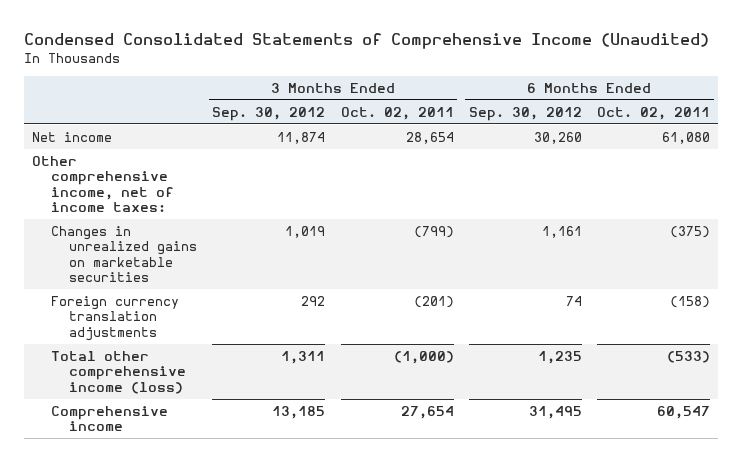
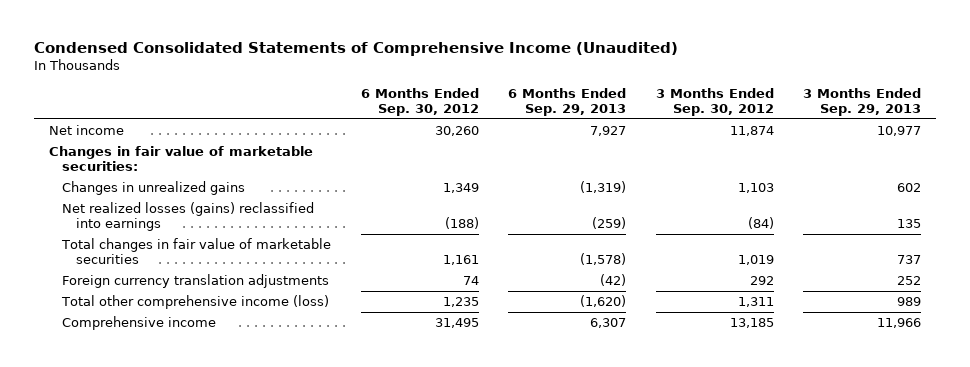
- | 3 Months Ended Sep. 30, 2012 | 3 Months Ended Oct. 02, 2011 | 6 Months Ended Sep. 30, 2012 | 6 Months Ended Oct. 02, 2011
+ | 6 Months Ended Sep. 30, 2012 | 6 Months Ended Sep. 29, 2013 | 3 Months Ended Sep. 30, 2012 | 3 Months Ended Sep. 29, 2013
- Other comprehensive income, net of income taxes:
- Changes in unrealized gains on marketable securities | 1,019 | (799) | 1,161 | (375)
+ Changes in fair value of marketable securities:
+ Changes in unrealized gains | 1,349 | (1,319) | 1,103 | 602
+ Net realized losses (gains) reclassified into earnings | (188) | (259) | (84) | 135
+ Total changes in fair value of marketable securities | 1,161 | (1,578) | 1,019 | 737

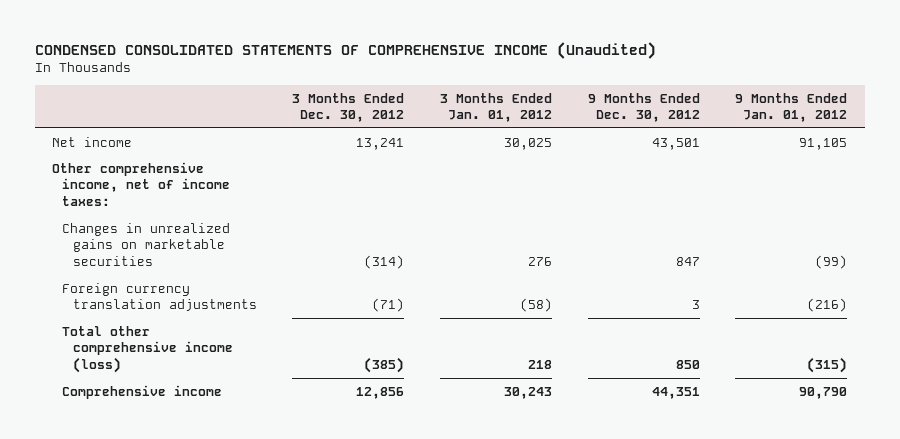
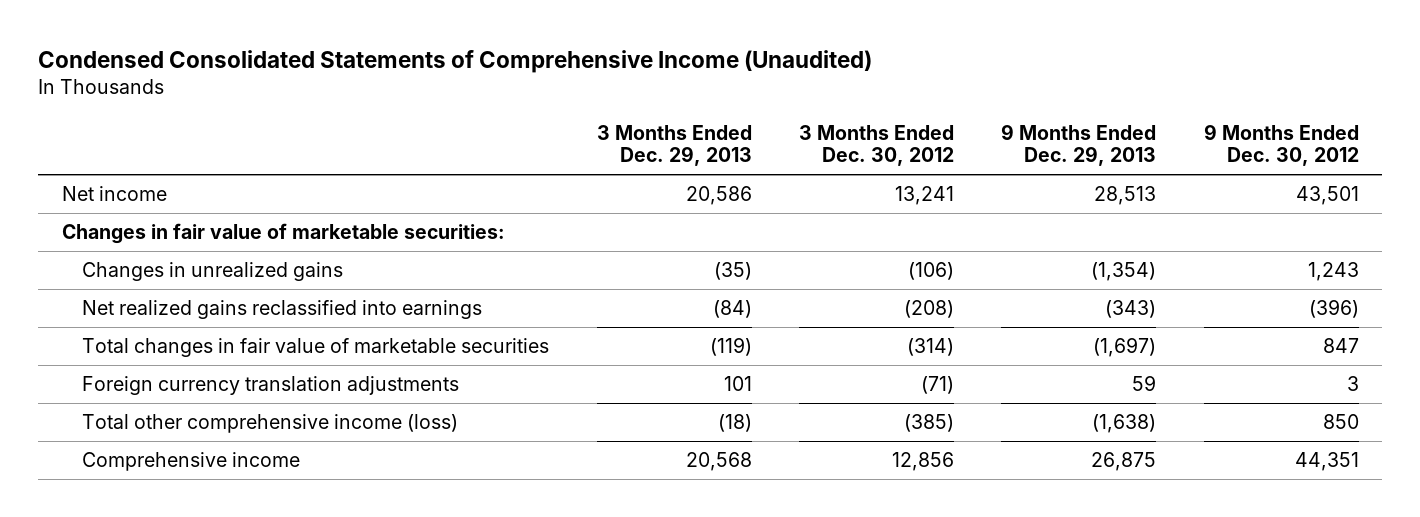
- CONDENSED CONSOLIDATED STATEMENTS OF COMPREHENSIVE INCOME (Unaudited)
+ Condensed Consolidated Statements of Comprehensive Income (Unaudited)
- | 3 Months Ended Dec. 30, 2012 | 3 Months Ended Jan. 01, 2012 | 9 Months Ended Dec. 30, 2012 | 9 Months Ended Jan. 01, 2012
+ | 3 Months Ended Dec. 29, 2013 | 3 Months Ended Dec. 30, 2012 | 9 Months Ended Dec. 29, 2013 | 9 Months Ended Dec. 30, 2012
- Other comprehensive income, net of income taxes:
- Changes in unrealized gains on marketable securities | (314) | 276 | 847 | (99)
+ Changes in fair value of marketable securities:
+ Changes in unrealized gains | (35) | (106) | (1,354) | 1,243
+ Net realized gains reclassified into earnings | (84) | (208) | (343) | (396)
+ Total changes in fair value of marketable securities | (119) | (314) | (1,697) | 847

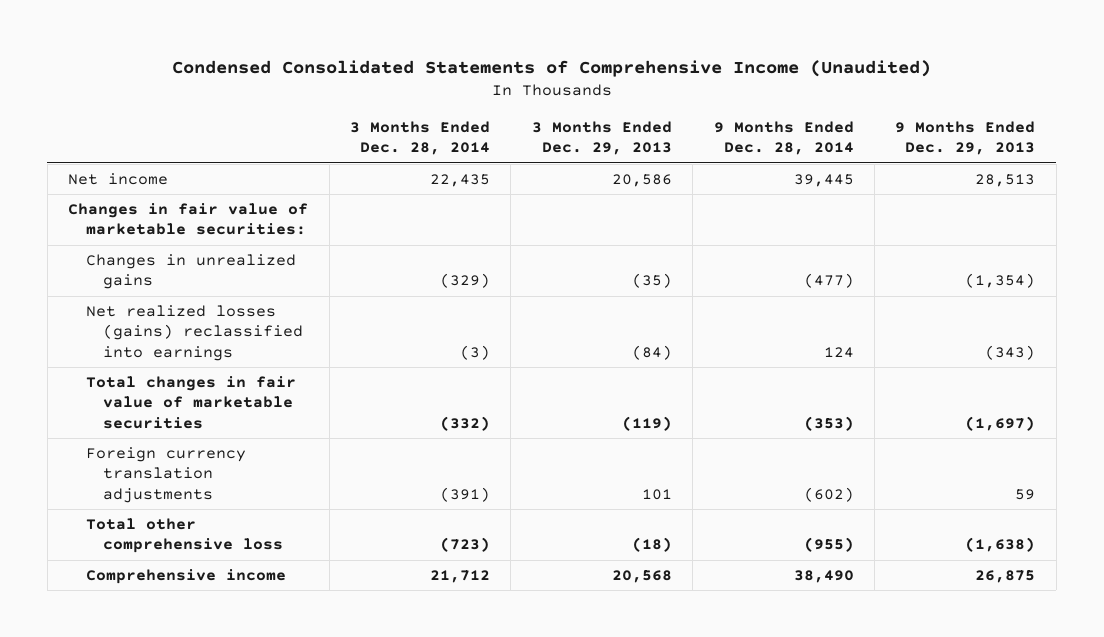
- | 3 Months Ended Dec. 29, 2013 | 3 Months Ended Dec. 30, 2012 | 9 Months Ended Dec. 29, 2013 | 9 Months Ended Dec. 30, 2012
+ | 3 Months Ended Dec. 28, 2014 | 3 Months Ended Dec. 29, 2013 | 9 Months Ended Dec. 28, 2014 | 9 Months Ended Dec. 29, 2013
- Net realized gains reclassified into earnings | (84) | (208) | (343) | (396)
+ Net realized losses (gains) reclassified into earnings | (3) | (84) | 124 | (343)
- Total other comprehensive income (loss) | (18) | (385) | (1,638) | 850
+ Total other comprehensive loss | (723) | (18) | (955) | (1,638)

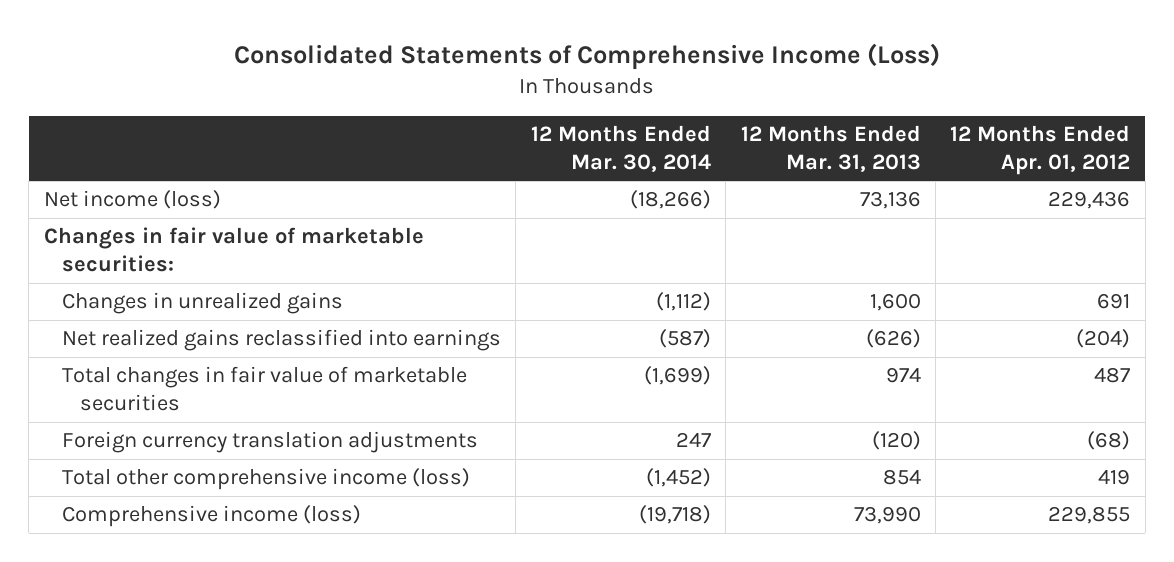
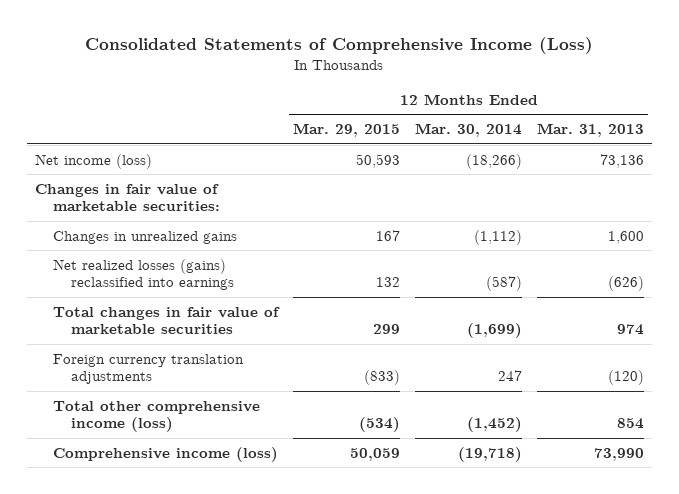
- | 12 Months Ended Mar. 30, 2014 | 12 Months Ended Mar. 31, 2013 | 12 Months Ended Apr. 01, 2012
+ | 12 Months Ended Mar. 29, 2015 | 12 Months Ended Mar. 30, 2014 | 12 Months Ended Mar. 31, 2013
- Net realized gains reclassified into earnings | (587) | (626) | (204)
+ Net realized losses (gains) reclassified into earnings | 132 | (587) | (626)

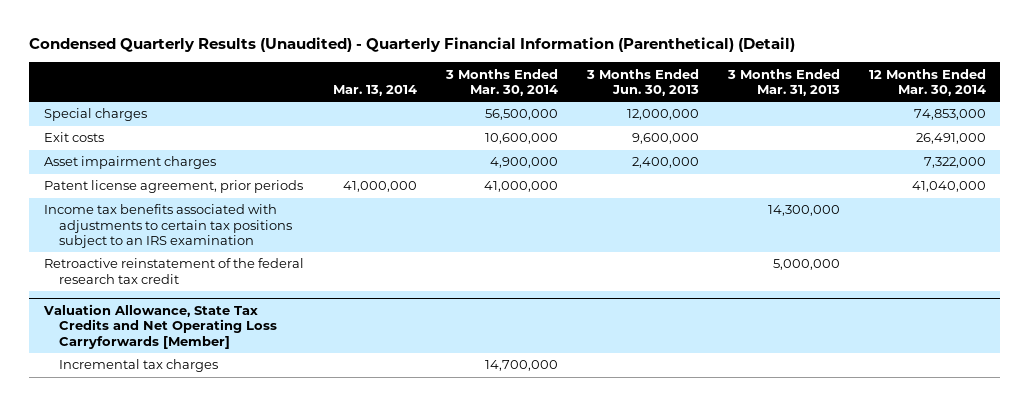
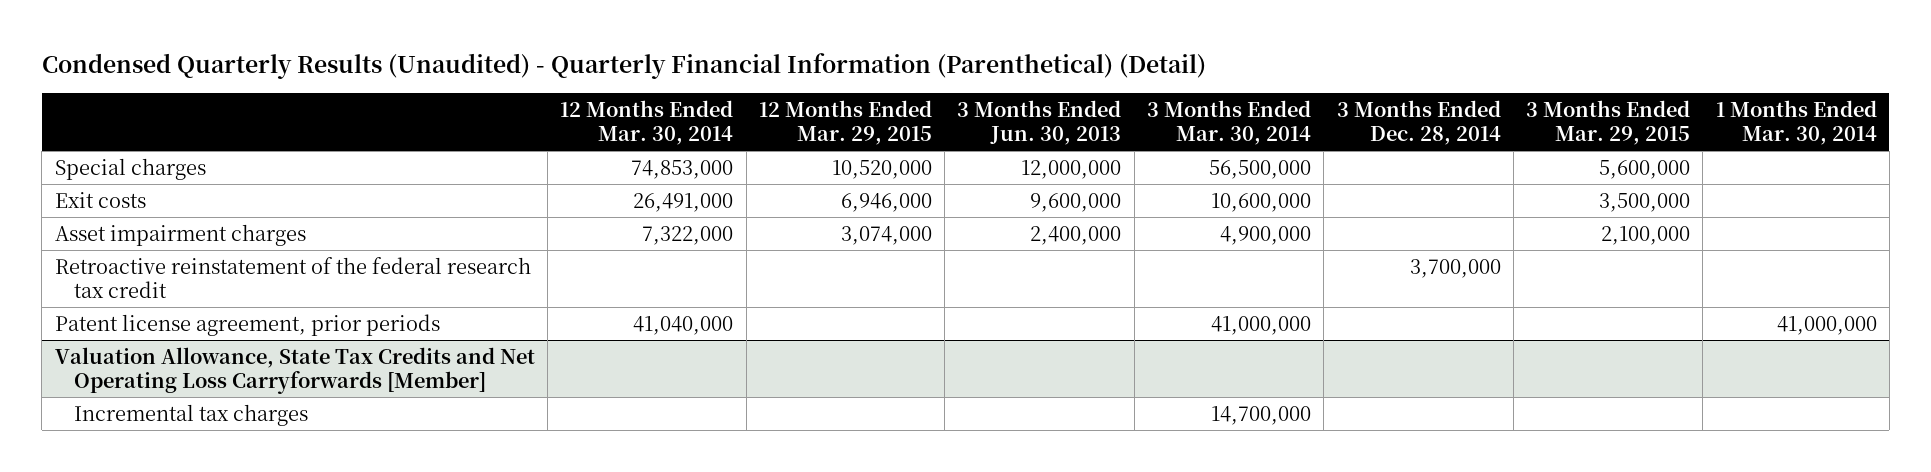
- | Mar. 13, 2014 | 3 Months Ended Mar. 30, 2014 | 3 Months Ended Jun. 30, 2013 | 3 Months Ended Mar. 31, 2013 | 12 Months Ended Mar. 30, 2014
+ | 12 Months Ended Mar. 30, 2014 | 12 Months Ended Mar. 29, 2015 | 3 Months Ended Jun. 30, 2013 | 3 Months Ended Mar. 30, 2014 | 3 Months Ended Dec. 28, 2014 | 3 Months Ended Mar. 29, 2015 | 1 Months Ended Mar. 30, 2014
- Income tax benefits associated with adjustments to certain tax positions subject to an IRS examination | | | | 14,300,000 |
moved down: Patent license agreement, prior periods | 41,040,000 | | | 41,000,000 | | | 41,000,000

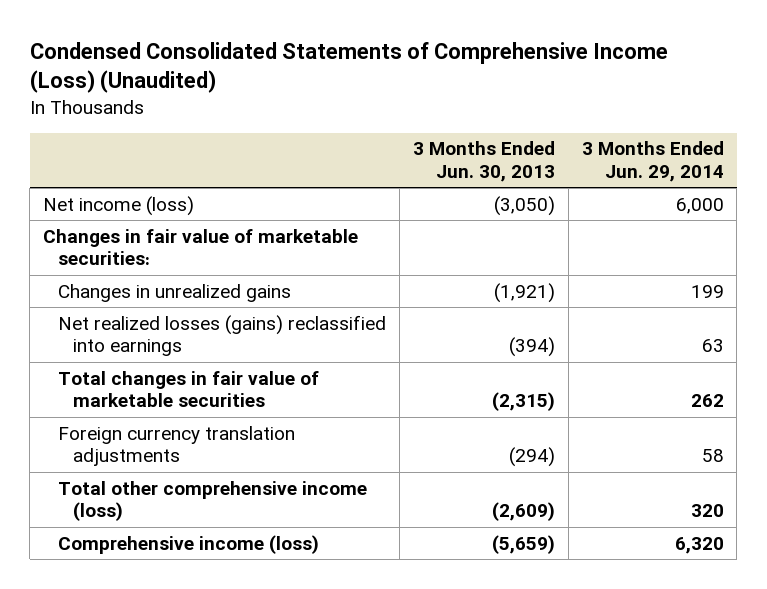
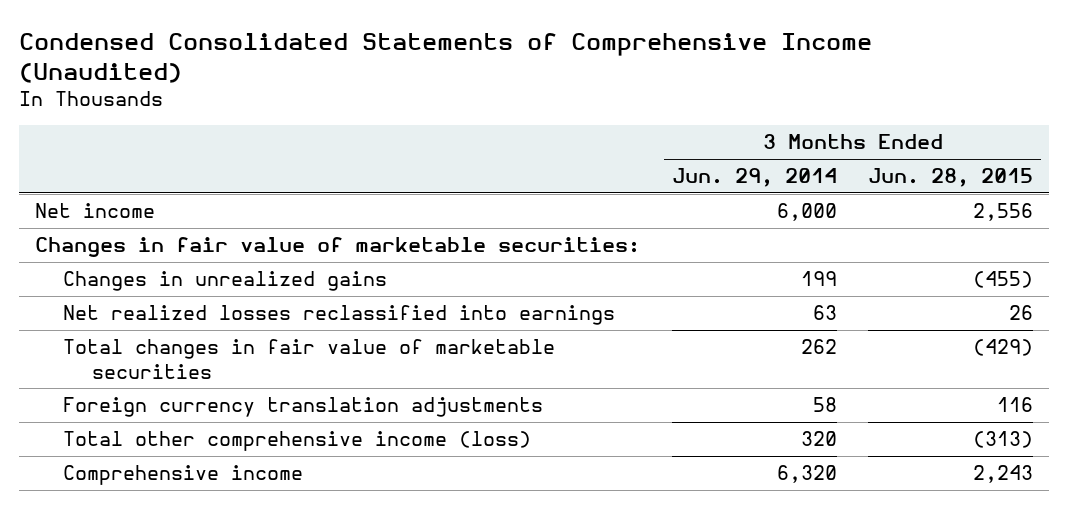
- Condensed Consolidated Statements of Comprehensive Income (Loss) (Unaudited)
+ Condensed Consolidated Statements of Comprehensive Income (Unaudited)
- | 3 Months Ended Jun. 30, 2013 | 3 Months Ended Jun. 29, 2014
+ | 3 Months Ended Jun. 29, 2014 | 3 Months Ended Jun. 28, 2015
- Net income (loss) | (3,050) | 6,000
+ Net income | 6,000 | 2,556
- Net realized losses (gains) reclassified into earnings | (394) | 63
+ Net realized losses reclassified into earnings | 63 | 26
- Comprehensive income (loss) | (5,659) | 6,320
+ Comprehensive income | 6,320 | 2,243

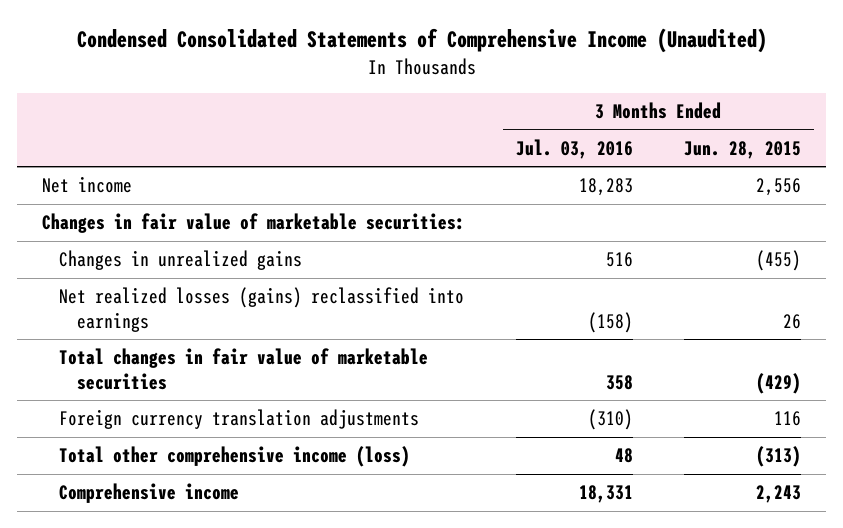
- | 3 Months Ended Jun. 29, 2014 | 3 Months Ended Jun. 28, 2015
+ | 3 Months Ended Jul. 03, 2016 | 3 Months Ended Jun. 28, 2015
- Net realized losses reclassified into earnings | 63 | 26
+ Net realized losses (gains) reclassified into earnings | (158) | 26

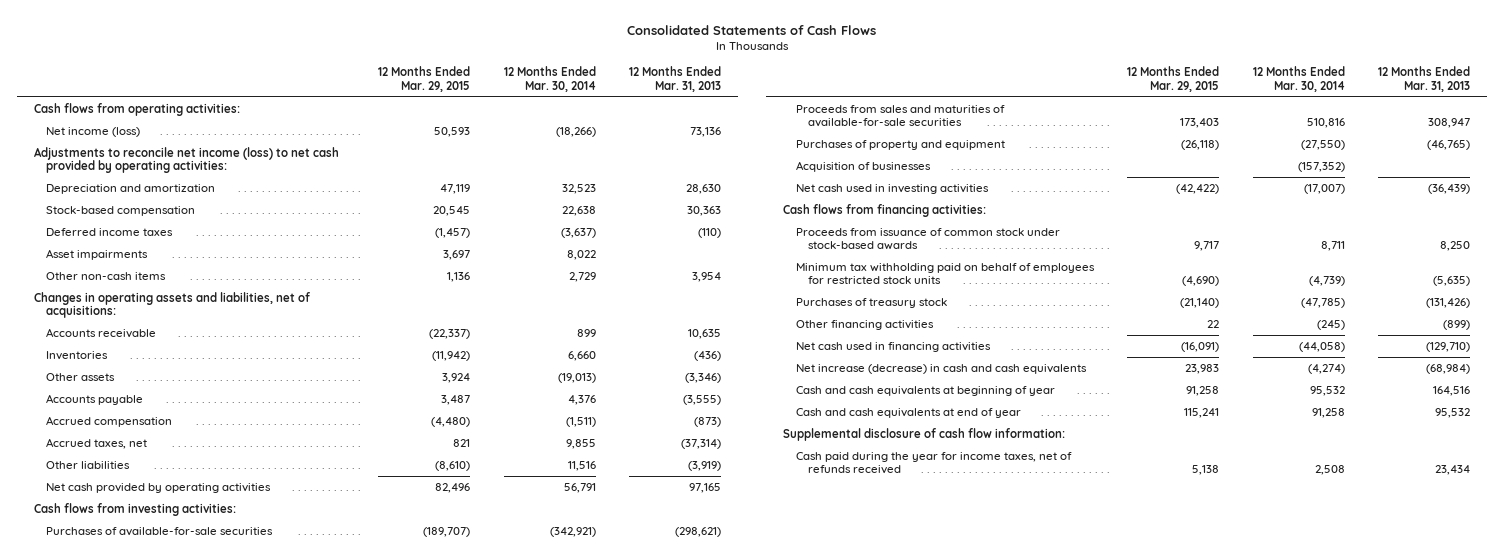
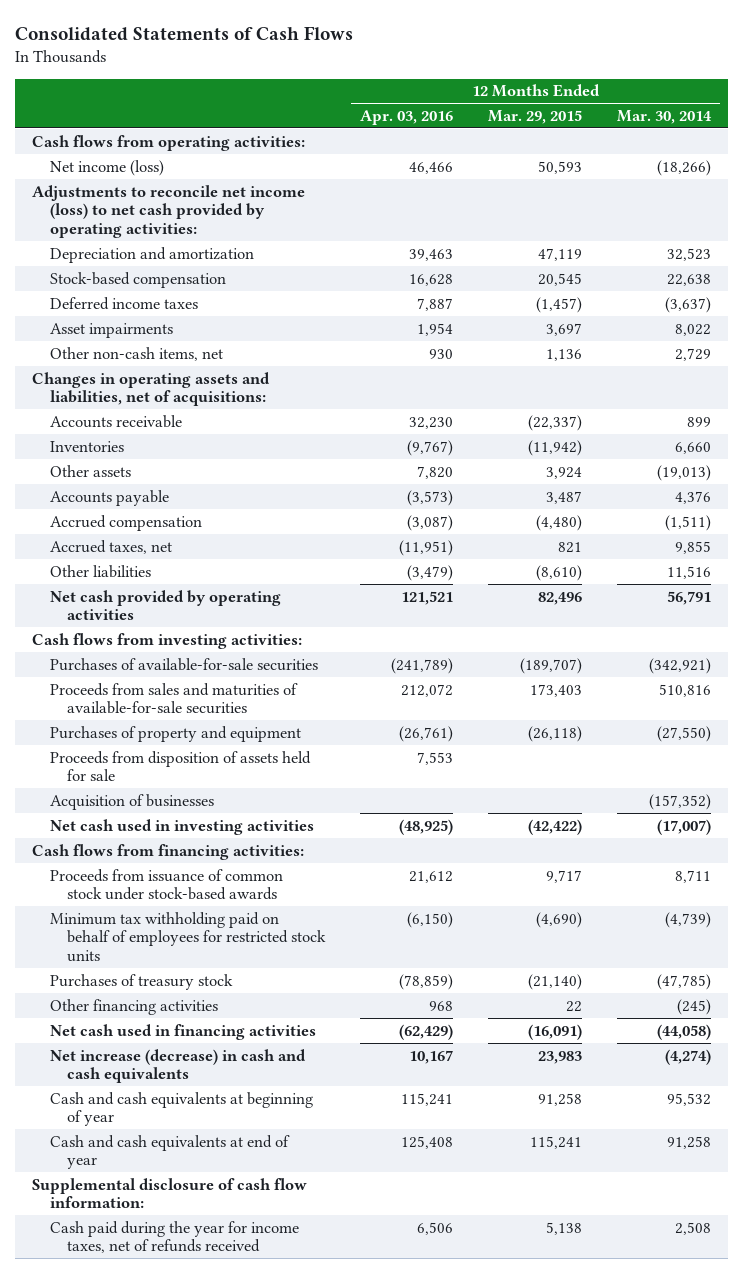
- | 12 Months Ended Mar. 29, 2015 | 12 Months Ended Mar. 30, 2014 | 12 Months Ended Mar. 31, 2013
+ | 12 Months Ended Apr. 03, 2016 | 12 Months Ended Mar. 29, 2015 | 12 Months Ended Mar. 30, 2014
- Other non-cash items | 1,136 | 2,729 | 3,954
+ Other non-cash items, net | 930 | 1,136 | 2,729
+ Proceeds from disposition of assets held for sale | 7,553 | |

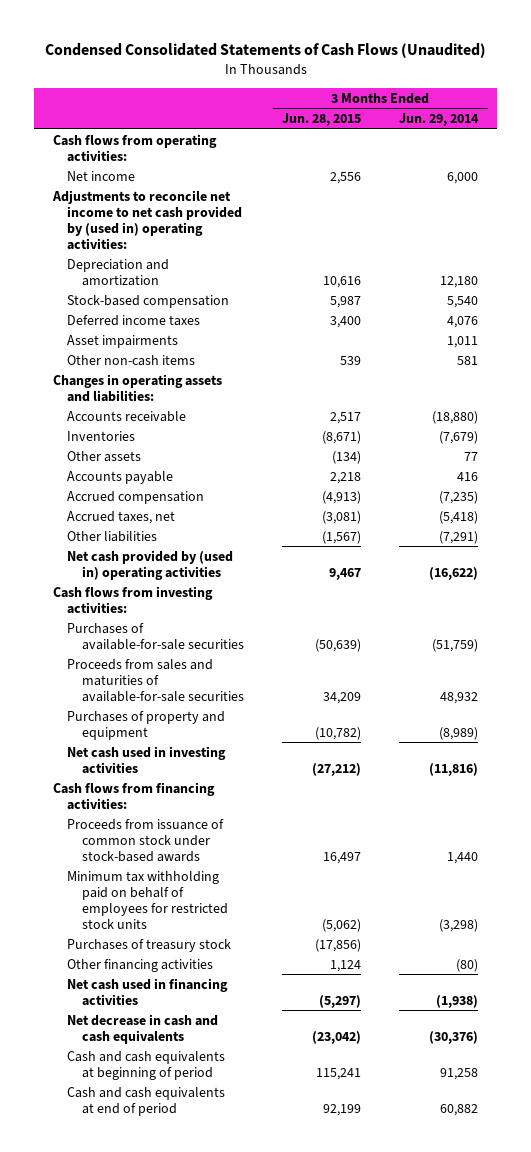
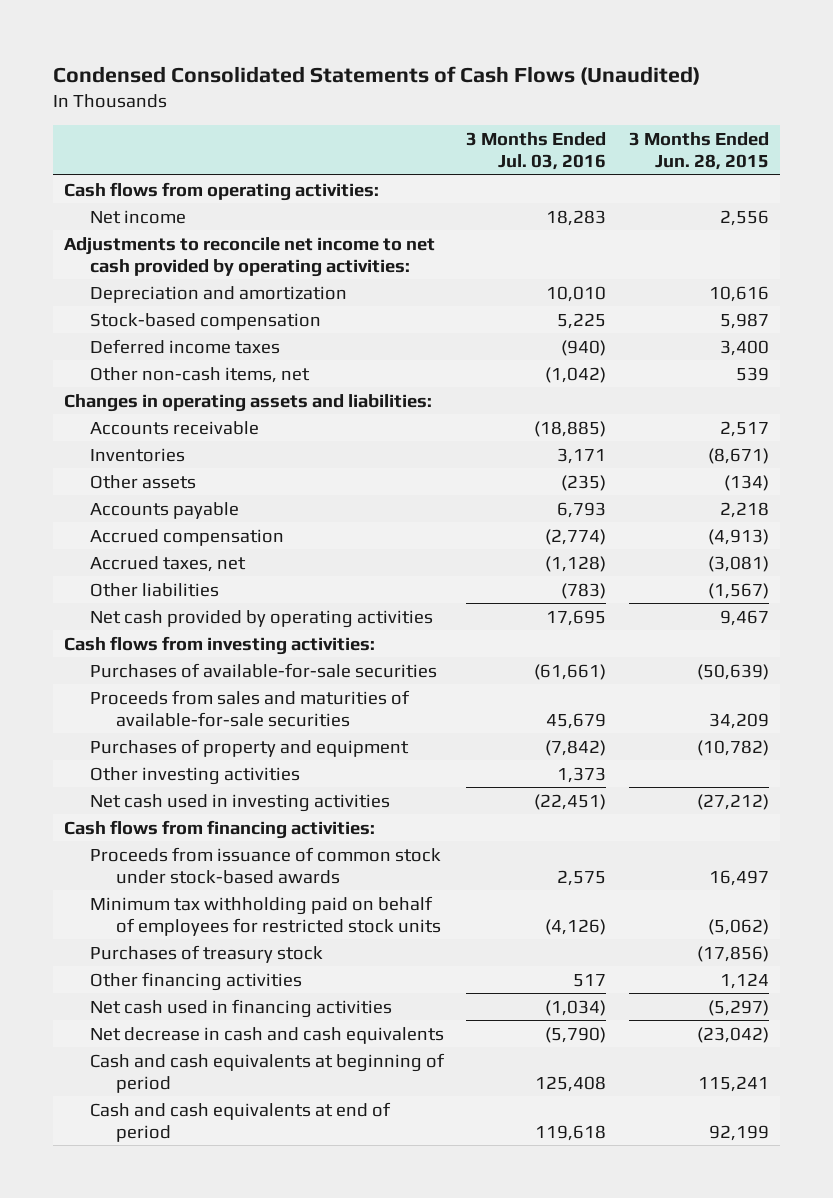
- | 3 Months Ended Jun. 28, 2015 | 3 Months Ended Jun. 29, 2014
+ | 3 Months Ended Jul. 03, 2016 | 3 Months Ended Jun. 28, 2015
- Adjustments to reconcile net income to net cash provided by (used in) operating activities:
+ Adjustments to reconcile net income to net cash provided by operating activities:
- Asset impairments | | 1,011
- Other non-cash items | 539 | 581
+ Other non-cash items, net | (1,042) | 539
- Net cash provided by (used in) operating activities | 9,467 | (16,622)
+ Net cash provided by operating activities | 17,695 | 9,467
+ Other investing activities | 1,373 |

